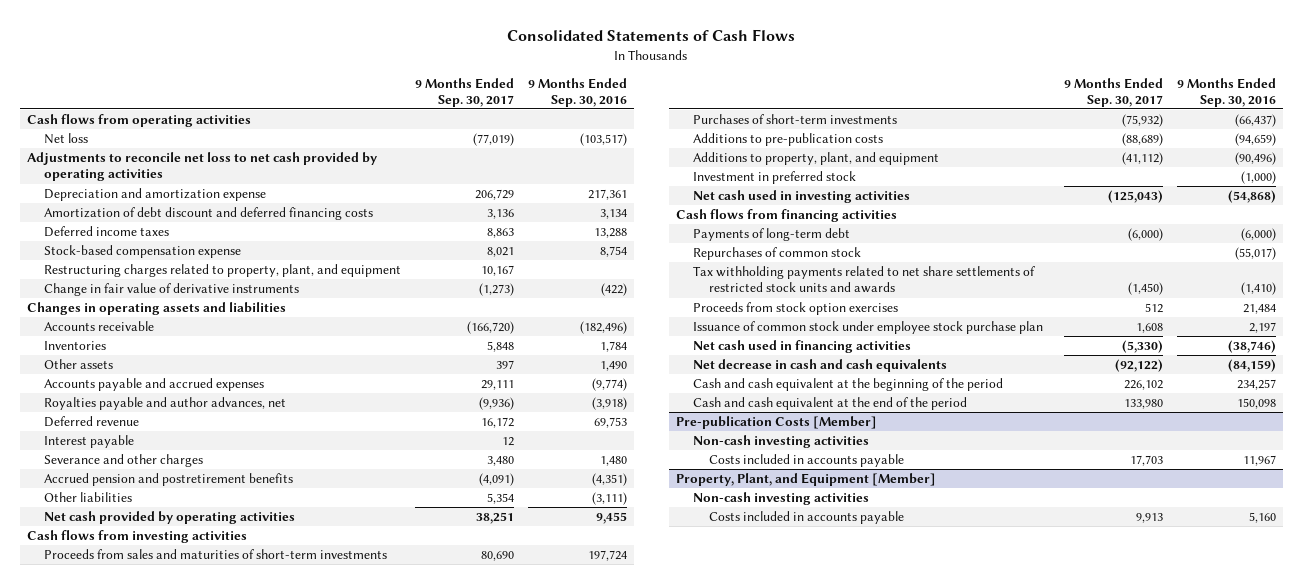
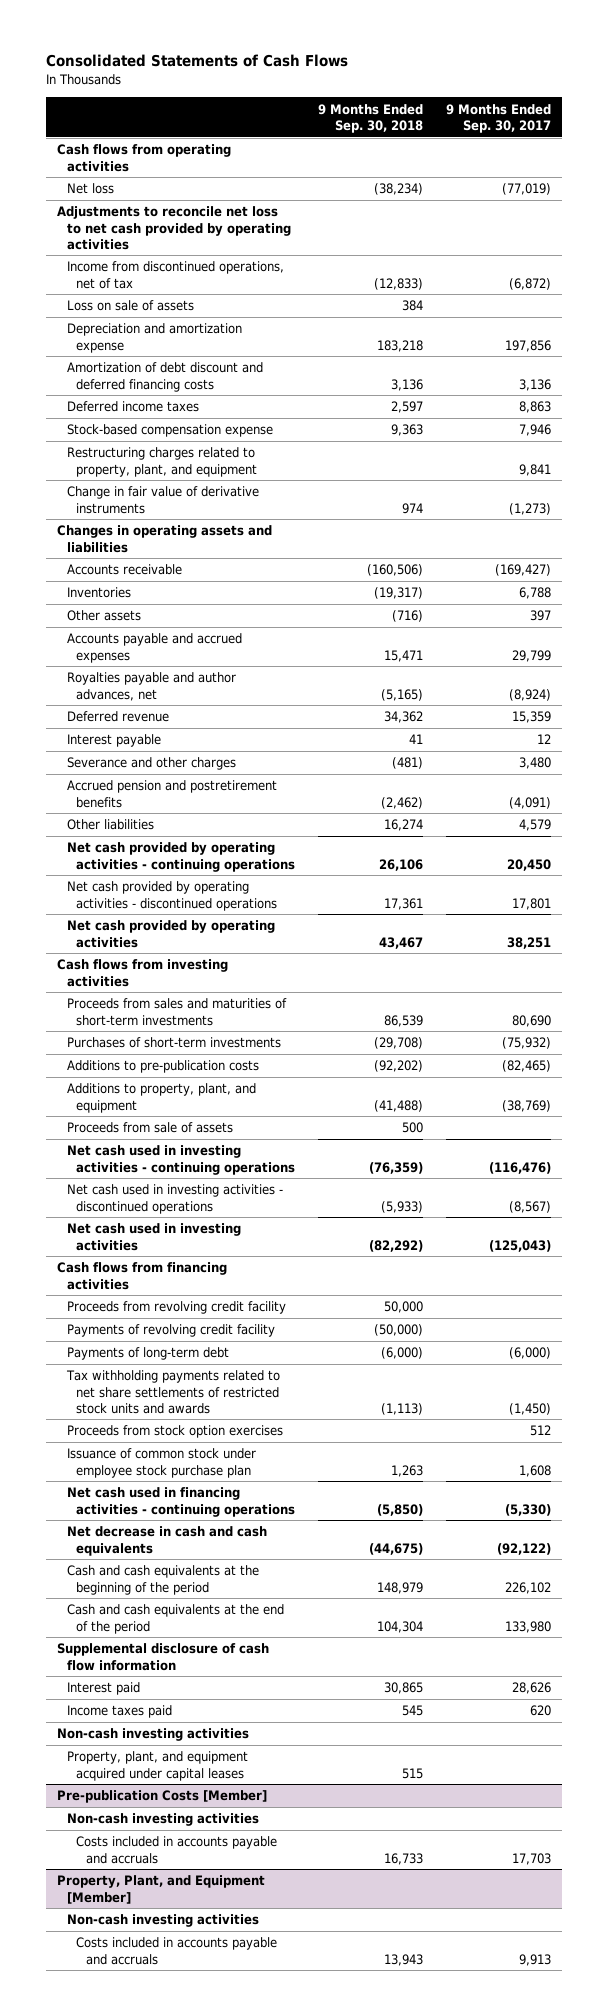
- | 9 Months Ended Sep. 30, 2017 | 9 Months Ended Sep. 30, 2016
+ | 9 Months Ended Sep. 30, 2018 | 9 Months Ended Sep. 30, 2017
- Depreciation and amortization expense | 206,729 | 217,361
+ Income from discontinued operations, net of tax | (12,833) | (6,872)
+ Loss on sale of assets | 384 |
+ Depreciation and amortization expense | 183,218 | 197,856
- Stock-based compensation expense | 8,021 | 8,754
- Restructuring charges related to property, plant, and equipment | 10,167 |
+ Stock-based compensation expense | 9,363 | 7,946
+ Restructuring charges related to property, plant, and equipment | | 9,841
- Accounts receivable | (166,720) | (182,496)
- Inventories | 5,848 | 1,784
+ Accounts receivable | (160,506) | (169,427)
+ Inventories | (19,317) | 6,788
- Accounts payable and accrued expenses | 29,111 | (9,774)
- Royalties payable and author advances, net | (9,936) | (3,918)
- Deferred revenue | 16,172 | 69,753
+ Accounts payable and accrued expenses | 15,471 | 29,799
+ Royalties payable and author advances, net | (5,165) | (8,924)
+ Deferred revenue | 34,362 | 15,359
- Other liabilities | 5,354 | (3,111)
+ Other liabilities | 16,274 | 4,579
+ Net cash provided by operating activities - continuing operations | 26,106 | 20,450
+ Net cash provided by operating activities - discontinued operations | 17,361 | 17,801
- Additions to pre-publication costs | (88,689) | (94,659)
- Additions to property, plant, and equipment | (41,112) | (90,496)
- Investment in preferred stock | | (1,000)
+ Additions to pre-publication costs | (92,202) | (82,465)
+ Additions to property, plant, and equipment | (41,488) | (38,769)
+ Proceeds from sale of assets | 500 |
+ Net cash used in investing activities - continuing operations | (76,359) | (116,476)
+ Net cash used in investing activities - discontinued operations | (5,933) | (8,567)
+ Proceeds from revolving credit facility | 50,000 |
+ Payments of revolving credit facility | (50,000) |
- Repurchases of common stock | | (55,017)
- Net cash used in financing activities | (5,330) | (38,746)
+ Net cash used in financing activities - continuing operations | (5,850) | (5,330)
- Cash and cash equivalent at the beginning of the period | 226,102 | 234,257
- Cash and cash equivalent at the end of the period | 133,980 | 150,098
+ Cash and cash equivalents at the beginning of the period | 148,979 | 226,102
+ Cash and cash equivalents at the end of the period | 104,304 | 133,980
+ Supplemental disclosure of cash flow information
+ Interest paid | 30,865 | 28,626
+ Income taxes paid | 545 | 620
+ Non-cash investing activities
+ Property, plant, and equipment acquired under capital leases | 515 |
@ Pre-publication Costs [Member]
- Costs included in accounts payable | 17,703 | 11,967
+ Costs included in accounts payable and accruals | 16,733 | 17,703
@ Property, Plant, and Equipment [Member]
- Costs included in accounts payable | 9,913 | 5,160
+ Costs included in accounts payable and accruals | 13,943 | 9,913

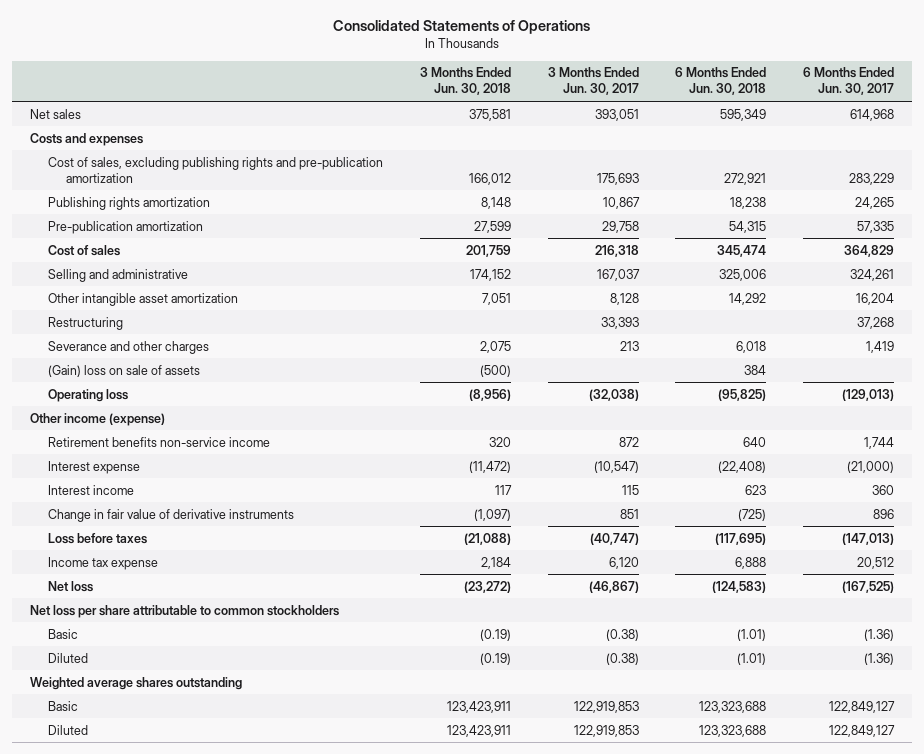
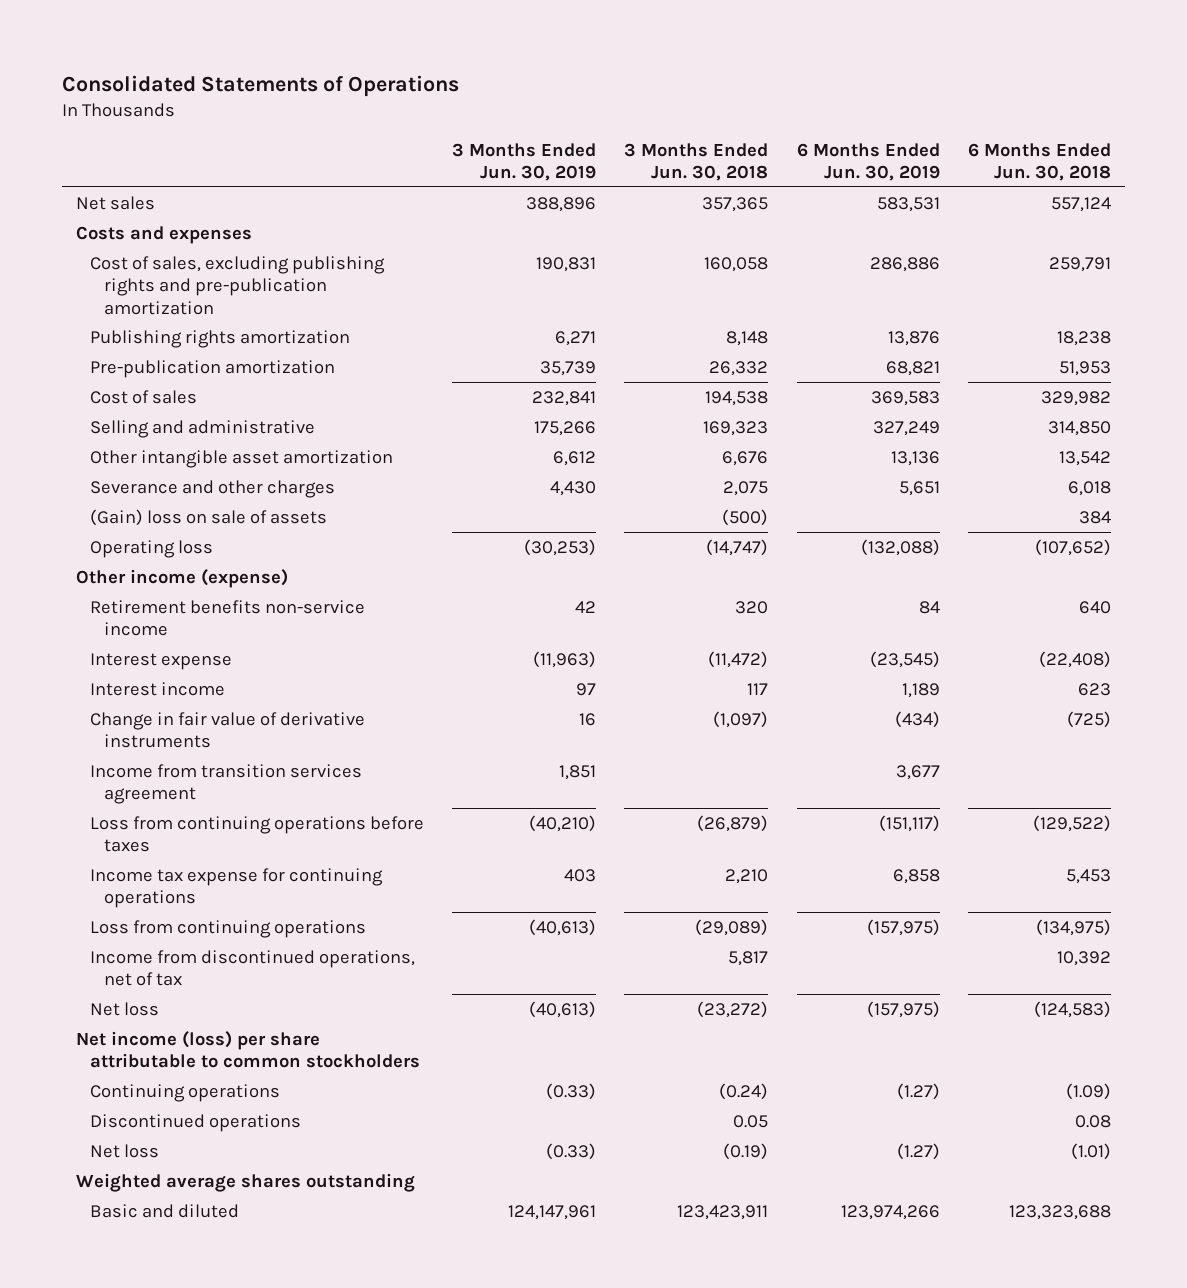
- | 3 Months Ended Jun. 30, 2018 | 3 Months Ended Jun. 30, 2017 | 6 Months Ended Jun. 30, 2018 | 6 Months Ended Jun. 30, 2017
+ | 3 Months Ended Jun. 30, 2019 | 3 Months Ended Jun. 30, 2018 | 6 Months Ended Jun. 30, 2019 | 6 Months Ended Jun. 30, 2018
- Net sales | 375,581 | 393,051 | 595,349 | 614,968
+ Net sales | 388,896 | 357,365 | 583,531 | 557,124
- Cost of sales, excluding publishing rights and pre-publication amortization | 166,012 | 175,693 | 272,921 | 283,229
+ Cost of sales, excluding publishing rights and pre-publication amortization | 190,831 | 160,058 | 286,886 | 259,791
- Pre-publication amortization | 27,599 | 29,758 | 54,315 | 57,335
- Cost of sales | 201,759 | 216,318 | 345,474 | 364,829
- Selling and administrative | 174,152 | 167,037 | 325,006 | 324,261
- Other intangible asset amortization | 7,051 | 8,128 | 14,292 | 16,204
- Restructuring | | 33,393 | | 37,268
+ Pre-publication amortization | 35,739 | 26,332 | 68,821 | 51,953
+ Cost of sales | 232,841 | 194,538 | 369,583 | 329,982
+ Selling and administrative | 175,266 | 169,323 | 327,249 | 314,850
+ Other intangible asset amortization | 6,612 | 6,676 | 13,136 | 13,542
- Operating loss | (8,956) | (32,038) | (95,825) | (129,013)
+ Operating loss | (30,253) | (14,747) | (132,088) | (107,652)
- Loss before taxes | (21,088) | (40,747) | (117,695) | (147,013)
- Income tax expense | 2,184 | 6,120 | 6,888 | 20,512
+ Income from transition services agreement | 1,851 | | 3,677 |
+ Loss from continuing operations before taxes | (40,210) | (26,879) | (151,117) | (129,522)
+ Income tax expense for continuing operations | 403 | 2,210 | 6,858 | 5,453
+ Loss from continuing operations | (40,613) | (29,089) | (157,975) | (134,975)
+ Income from discontinued operations, net of tax | | 5,817 | | 10,392
- Net loss per share attributable to common stockholders
- Basic | (0.19) | (0.38) | (1.01) | (1.36)
- Diluted | (0.19) | (0.38) | (1.01) | (1.36)
+ Net income (loss) per share attributable to common stockholders
+ Continuing operations | (0.33) | (0.24) | (1.27) | (1.09)
+ Discontinued operations | | 0.05 | | 0.08
+ Net loss | (0.33) | (0.19) | (1.27) | (1.01)
- Basic | 123,423,911 | 122,919,853 | 123,323,688 | 122,849,127
- Diluted | 123,423,911 | 122,919,853 | 123,323,688 | 122,849,127
+ Basic and diluted | 124,147,961 | 123,423,911 | 123,974,266 | 123,323,688

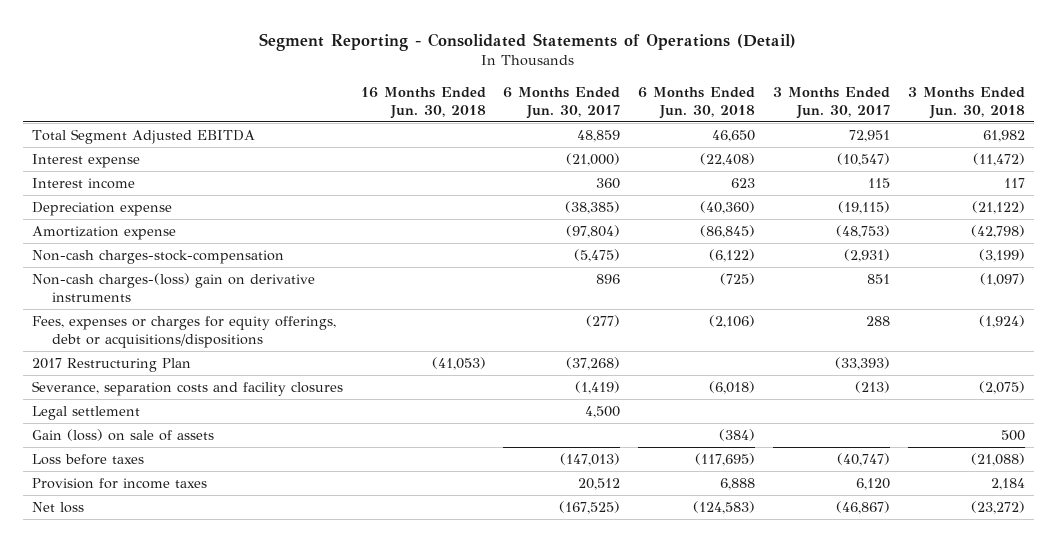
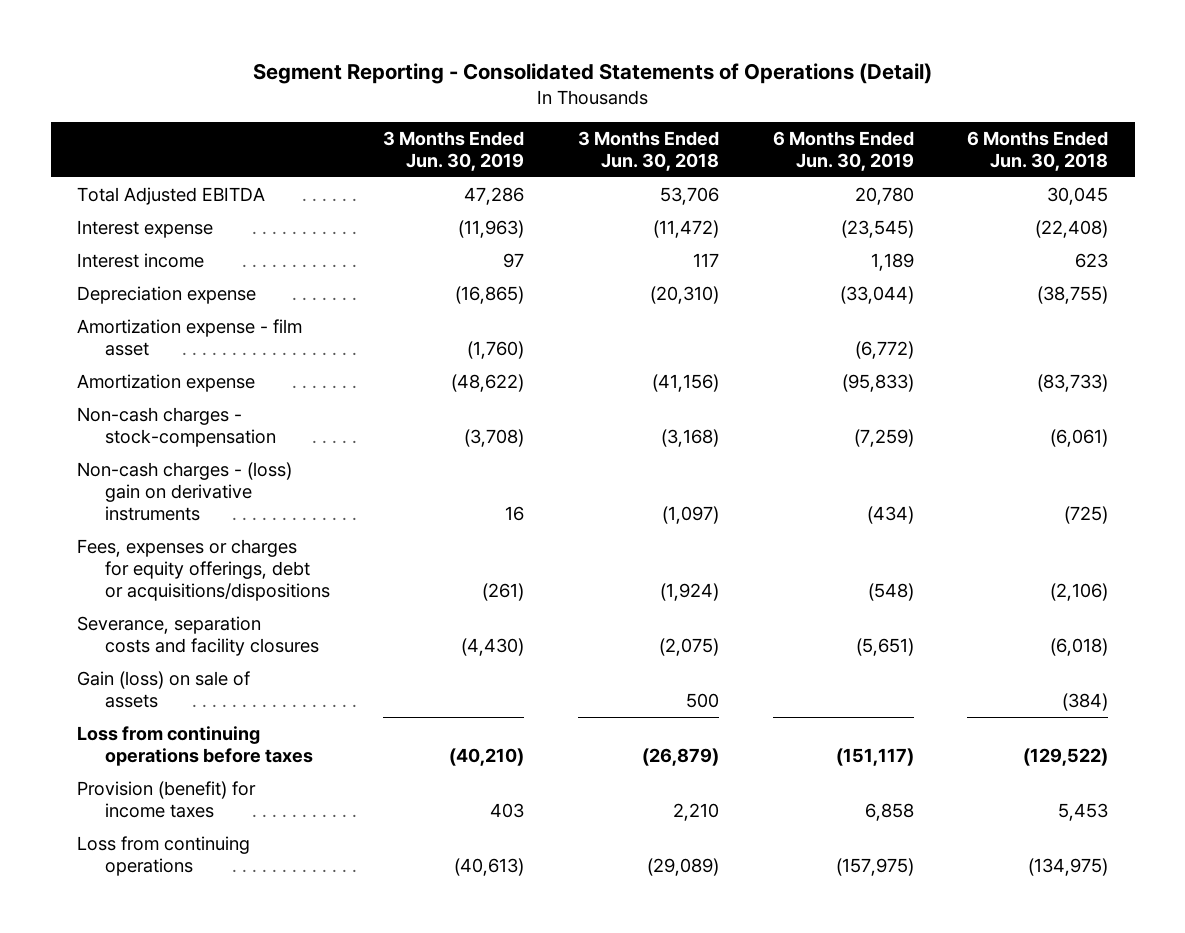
- | 16 Months Ended Jun. 30, 2018 | 6 Months Ended Jun. 30, 2017 | 6 Months Ended Jun. 30, 2018 | 3 Months Ended Jun. 30, 2017 | 3 Months Ended Jun. 30, 2018
+ | 3 Months Ended Jun. 30, 2019 | 3 Months Ended Jun. 30, 2018 | 6 Months Ended Jun. 30, 2019 | 6 Months Ended Jun. 30, 2018
- Total Segment Adjusted EBITDA | | 48,859 | 46,650 | 72,951 | 61,982
+ Total Adjusted EBITDA | 47,286 | 53,706 | 20,780 | 30,045
- Depreciation expense | | (38,385) | (40,360) | (19,115) | (21,122)
- Amortization expense | | (97,804) | (86,845) | (48,753) | (42,798)
- Non-cash charges-stock-compensation | | (5,475) | (6,122) | (2,931) | (3,199)
- Non-cash charges-(loss) gain on derivative instruments | | 896 | (725) | 851 | (1,097)
+ Depreciation expense | (16,865) | (20,310) | (33,044) | (38,755)
+ Amortization expense - film asset | (1,760) | | (6,772) |
+ Amortization expense | (48,622) | (41,156) | (95,833) | (83,733)
+ Non-cash charges - stock-compensation | (3,708) | (3,168) | (7,259) | (6,061)
+ Non-cash charges - (loss) gain on derivative instruments | 16 | (1,097) | (434) | (725)
- 2017 Restructuring Plan | (41,053) | (37,268) | | (33,393) |
- Legal settlement | | 4,500 | | |
- Loss before taxes | | (147,013) | (117,695) | (40,747) | (21,088)
- Provision for income taxes | | 20,512 | 6,888 | 6,120 | 2,184
- Net loss | | (167,525) | (124,583) | (46,867) | (23,272)
+ Loss from continuing operations before taxes | (40,210) | (26,879) | (151,117) | (129,522)
+ Provision (benefit) for income taxes | 403 | 2,210 | 6,858 | 5,453
+ Loss from continuing operations | (40,613) | (29,089) | (157,975) | (134,975)

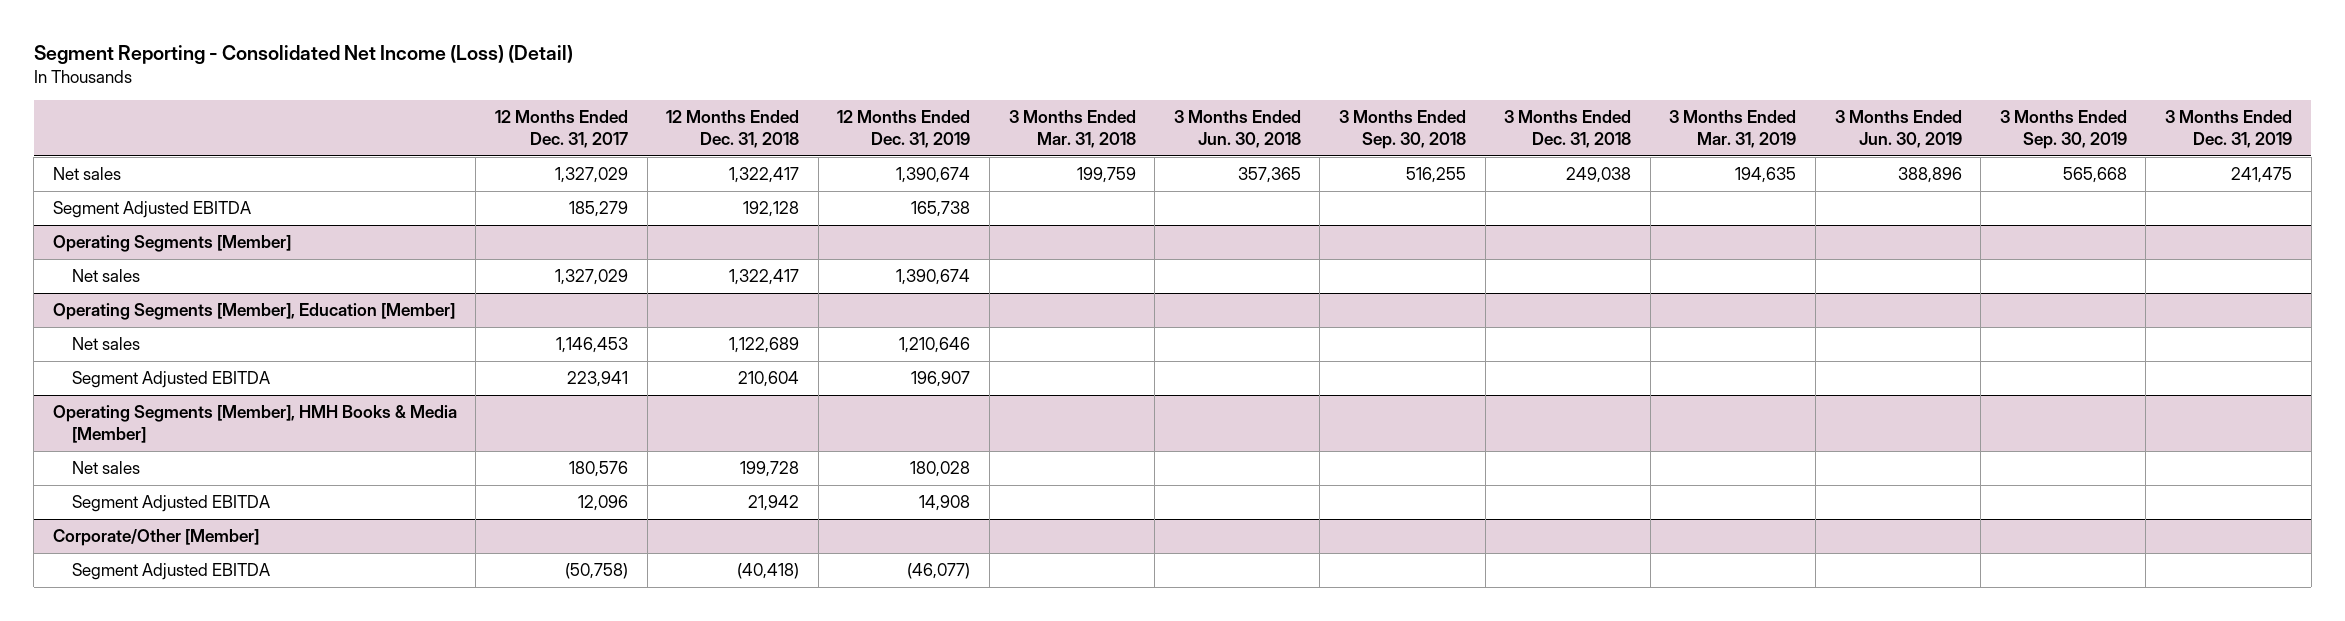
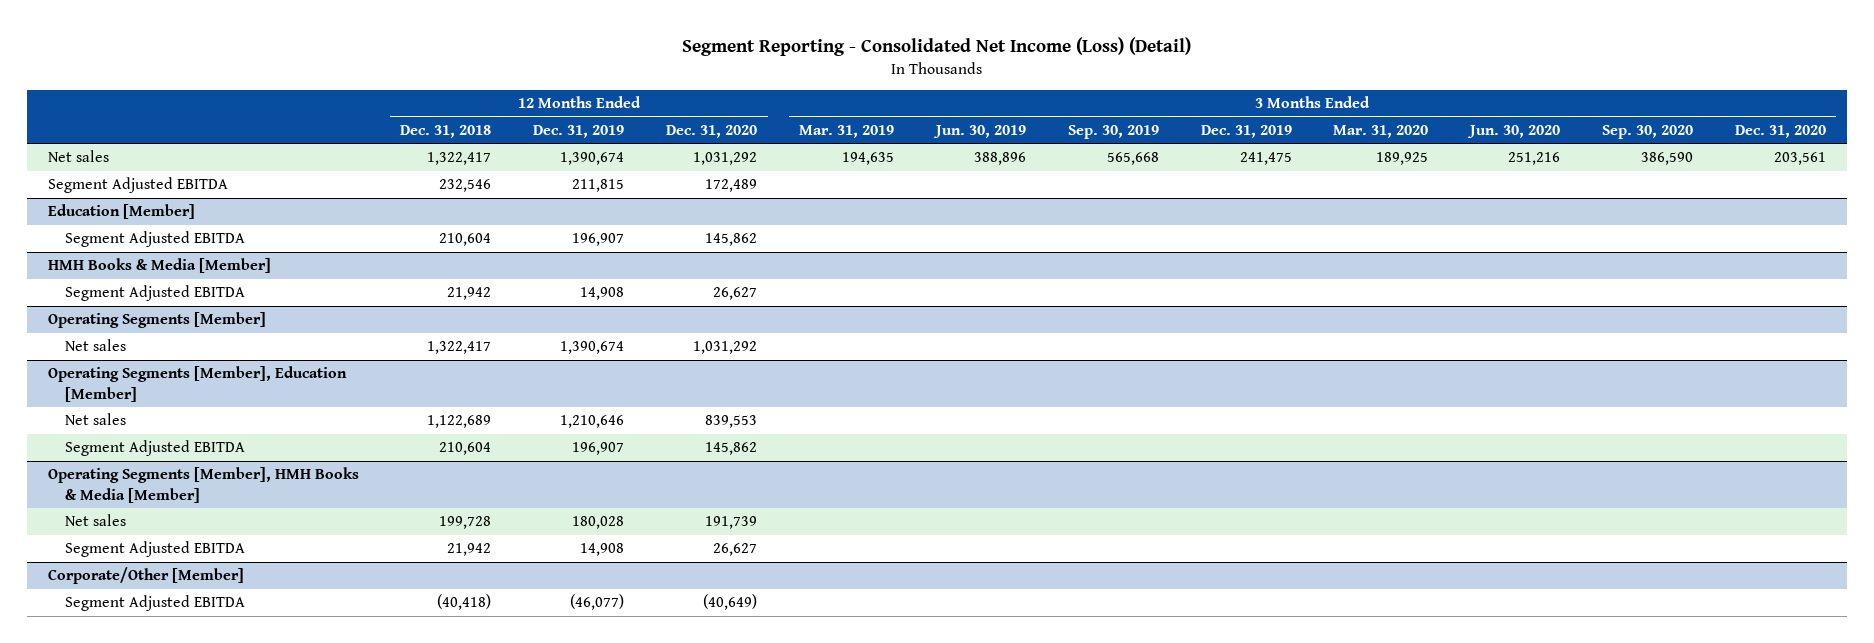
- | 12 Months Ended Dec. 31, 2017 | 12 Months Ended Dec. 31, 2018 | 12 Months Ended Dec. 31, 2019 | 3 Months Ended Mar. 31, 2018 | 3 Months Ended Jun. 30, 2018 | 3 Months Ended Sep. 30, 2018 | 3 Months Ended Dec. 31, 2018 | 3 Months Ended Mar. 31, 2019 | 3 Months Ended Jun. 30, 2019 | 3 Months Ended Sep. 30, 2019 | 3 Months Ended Dec. 31, 2019
+ | 12 Months Ended Dec. 31, 2018 | 12 Months Ended Dec. 31, 2019 | 12 Months Ended Dec. 31, 2020 | 3 Months Ended Mar. 31, 2019 | 3 Months Ended Jun. 30, 2019 | 3 Months Ended Sep. 30, 2019 | 3 Months Ended Dec. 31, 2019 | 3 Months Ended Mar. 31, 2020 | 3 Months Ended Jun. 30, 2020 | 3 Months Ended Sep. 30, 2020 | 3 Months Ended Dec. 31, 2020
- Segment Adjusted EBITDA | 185,279 | 192,128 | 165,738 | | | | | | | |
+ Segment Adjusted EBITDA | 232,546 | 211,815 | 172,489 | | | | | | | |
+ Education [Member]
+ Segment Adjusted EBITDA | 210,604 | 196,907 | 145,862 | | | | | | | |
+ HMH Books & Media [Member]
+ Segment Adjusted EBITDA | 21,942 | 14,908 | 26,627 | | | | | | | |

